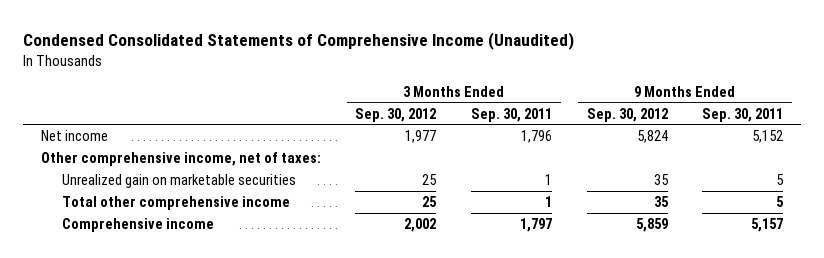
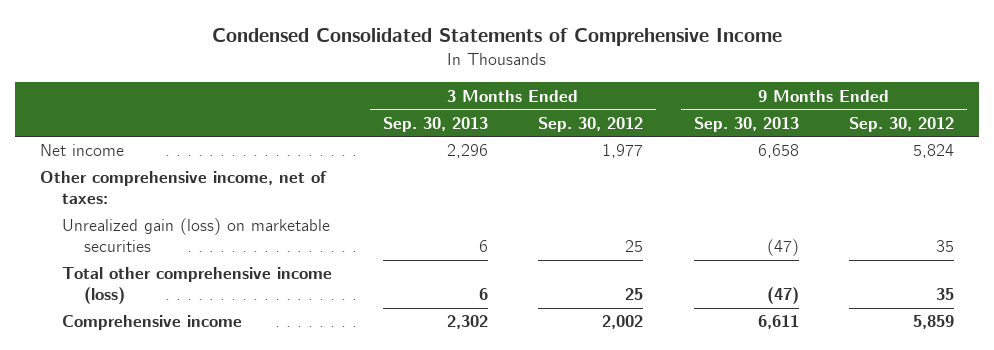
- Condensed Consolidated Statements of Comprehensive Income (Unaudited)
+ Condensed Consolidated Statements of Comprehensive Income
- | 3 Months Ended Sep. 30, 2012 | 3 Months Ended Sep. 30, 2011 | 9 Months Ended Sep. 30, 2012 | 9 Months Ended Sep. 30, 2011
+ | 3 Months Ended Sep. 30, 2013 | 3 Months Ended Sep. 30, 2012 | 9 Months Ended Sep. 30, 2013 | 9 Months Ended Sep. 30, 2012
- Unrealized gain on marketable securities | 25 | 1 | 35 | 5
- Total other comprehensive income | 25 | 1 | 35 | 5
+ Unrealized gain (loss) on marketable securities | 6 | 25 | (47) | 35
+ Total other comprehensive income (loss) | 6 | 25 | (47) | 35

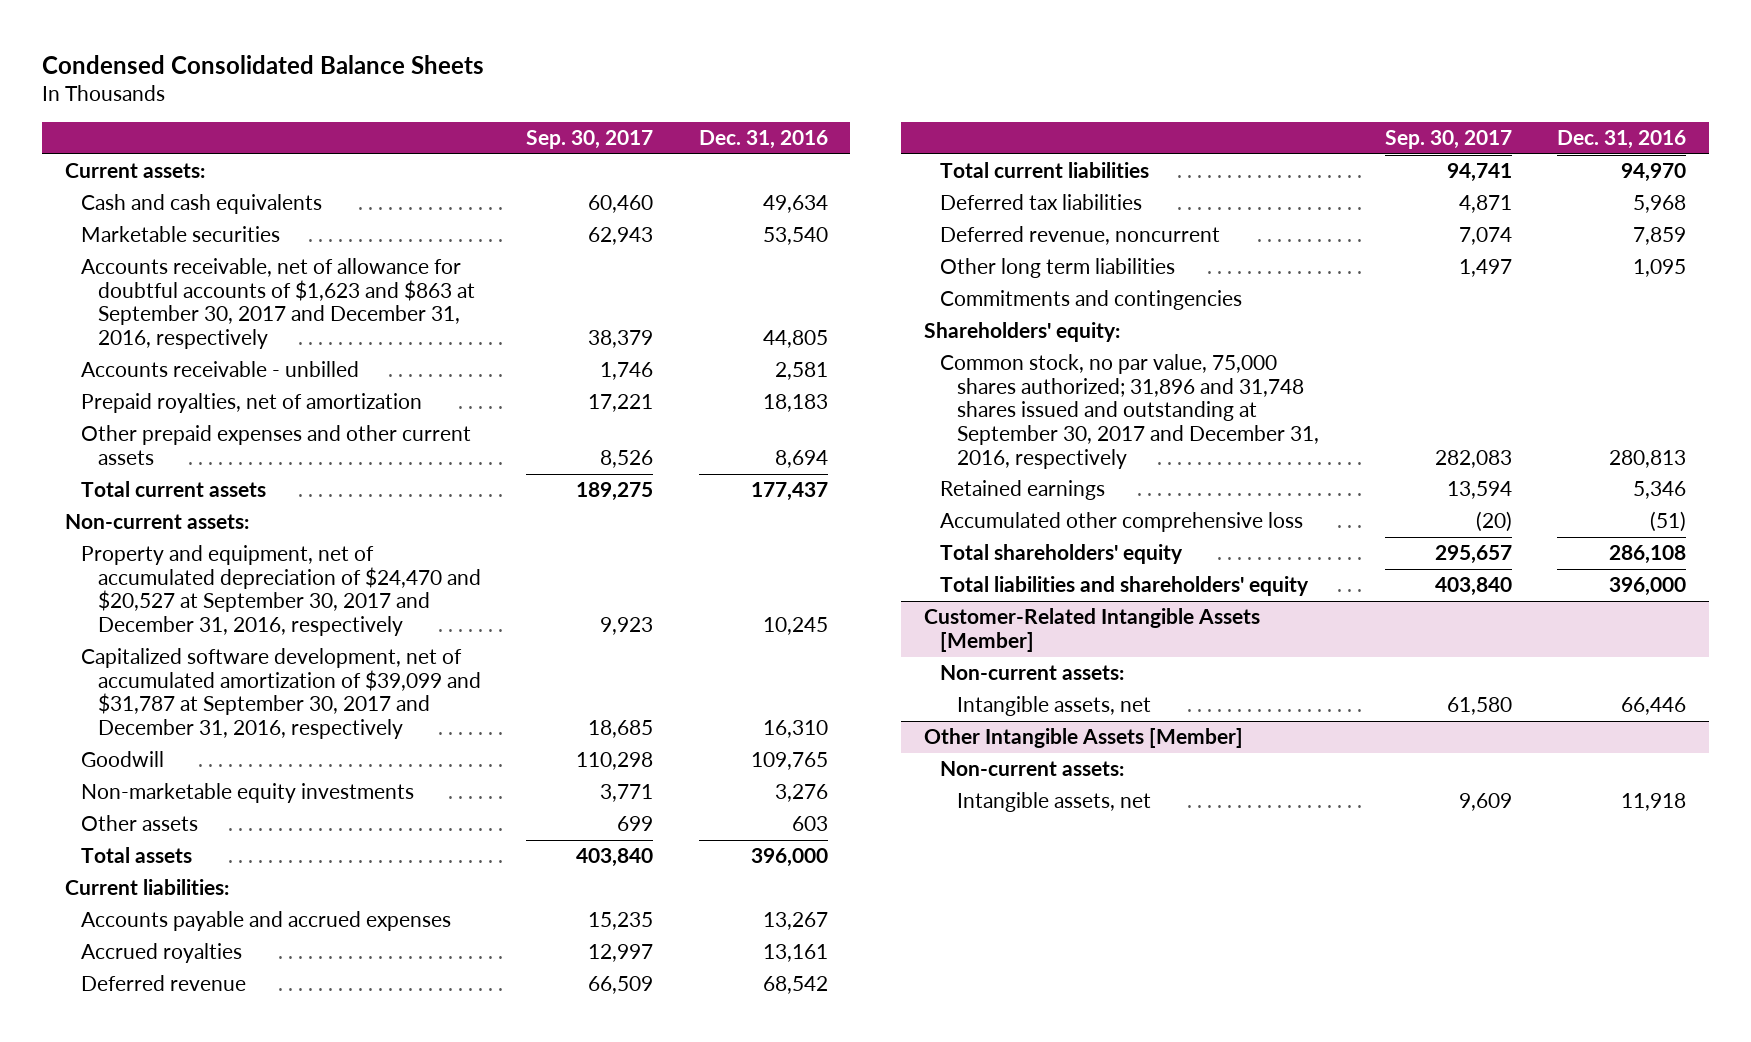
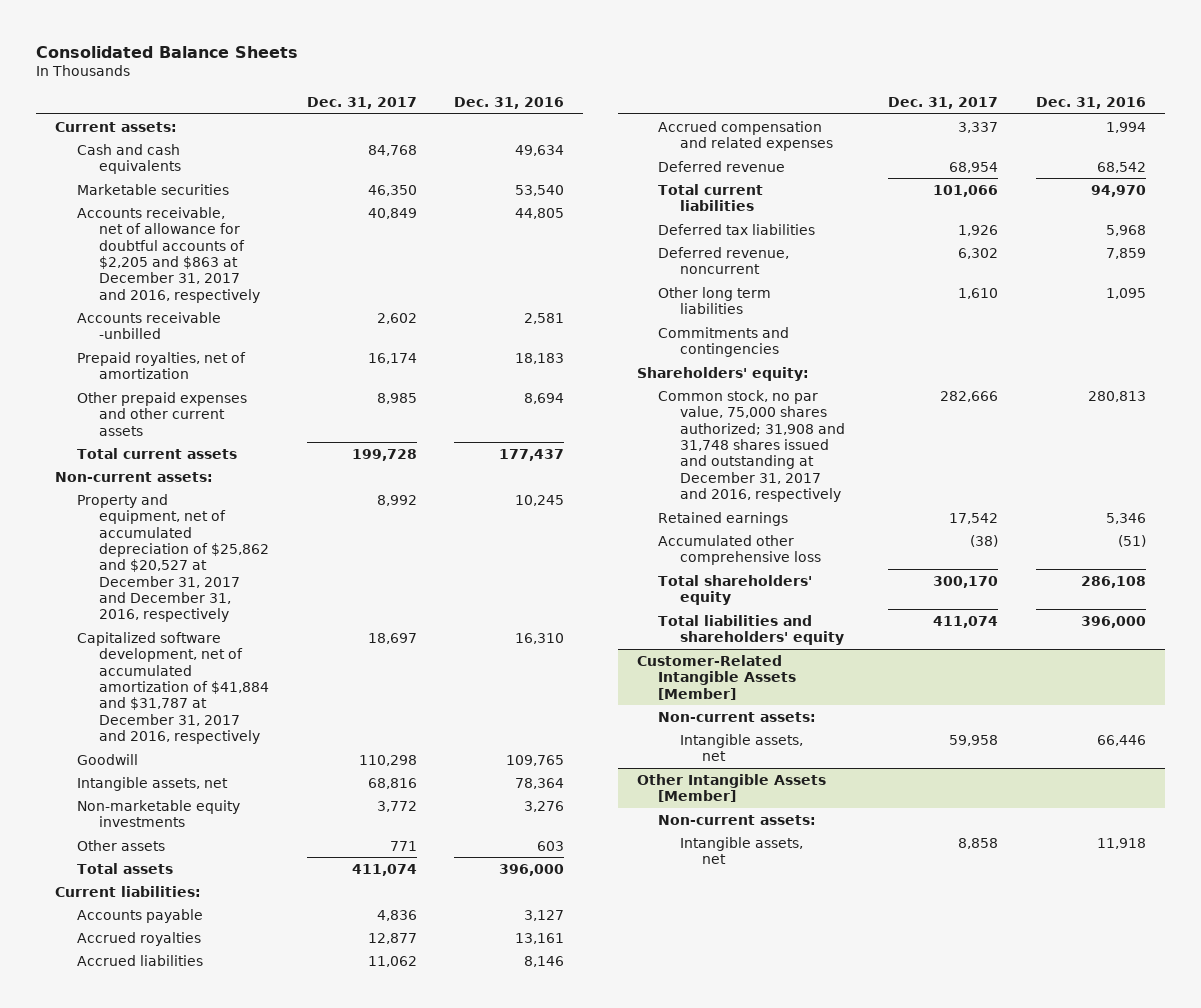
- Condensed Consolidated Balance Sheets
+ Consolidated Balance Sheets
- | Sep. 30, 2017 | Dec. 31, 2016
+ | Dec. 31, 2017 | Dec. 31, 2016
- Accounts receivable, net of allowance for doubtful accounts of $1,623 and $863 at September 30, 2017 and December 31, 2016, respectively | 38,379 | 44,805
- Accounts receivable - unbilled | 1,746 | 2,581
+ Accounts receivable, net of allowance for doubtful accounts of $2,205 and $863 at December 31, 2017 and 2016, respectively | 40,849 | 44,805
+ Accounts receivable -unbilled | 2,602 | 2,581
- Property and equipment, net of accumulated depreciation of $24,470 and $20,527 at September 30, 2017 and December 31, 2016, respectively | 9,923 | 10,245
- Capitalized software development, net of accumulated amortization of $39,099 and $31,787 at September 30, 2017 and December 31, 2016, respectively | 18,685 | 16,310
+ Property and equipment, net of accumulated depreciation of $25,862 and $20,527 at December 31, 2017 and December 31, 2016, respectively | 8,992 | 10,245
+ Capitalized software development, net of accumulated amortization of $41,884 and $31,787 at December 31, 2017 and 2016, respectively | 18,697 | 16,310
+ Intangible assets, net | 68,816 | 78,364
- Accounts payable and accrued expenses | 15,235 | 13,267
+ Accounts payable | 4,836 | 3,127
+ Accrued liabilities | 11,062 | 8,146
+ Accrued compensation and related expenses | 3,337 | 1,994
- Common stock, no par value, 75,000 shares authorized; 31,896 and 31,748 shares issued and outstanding at September 30, 2017 and December 31, 2016, respectively | 282,083 | 280,813
+ Common stock, no par value, 75,000 shares authorized; 31,908 and 31,748 shares issued and outstanding at December 31, 2017 and 2016, respectively | 282,666 | 280,813

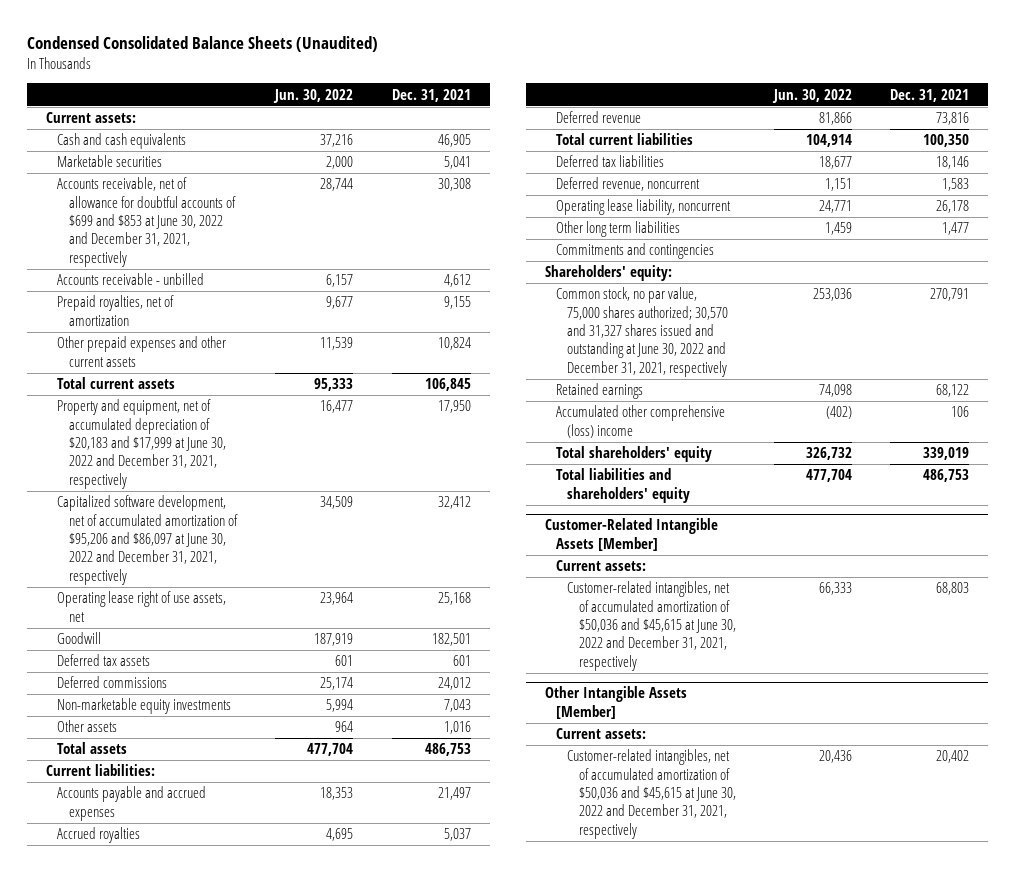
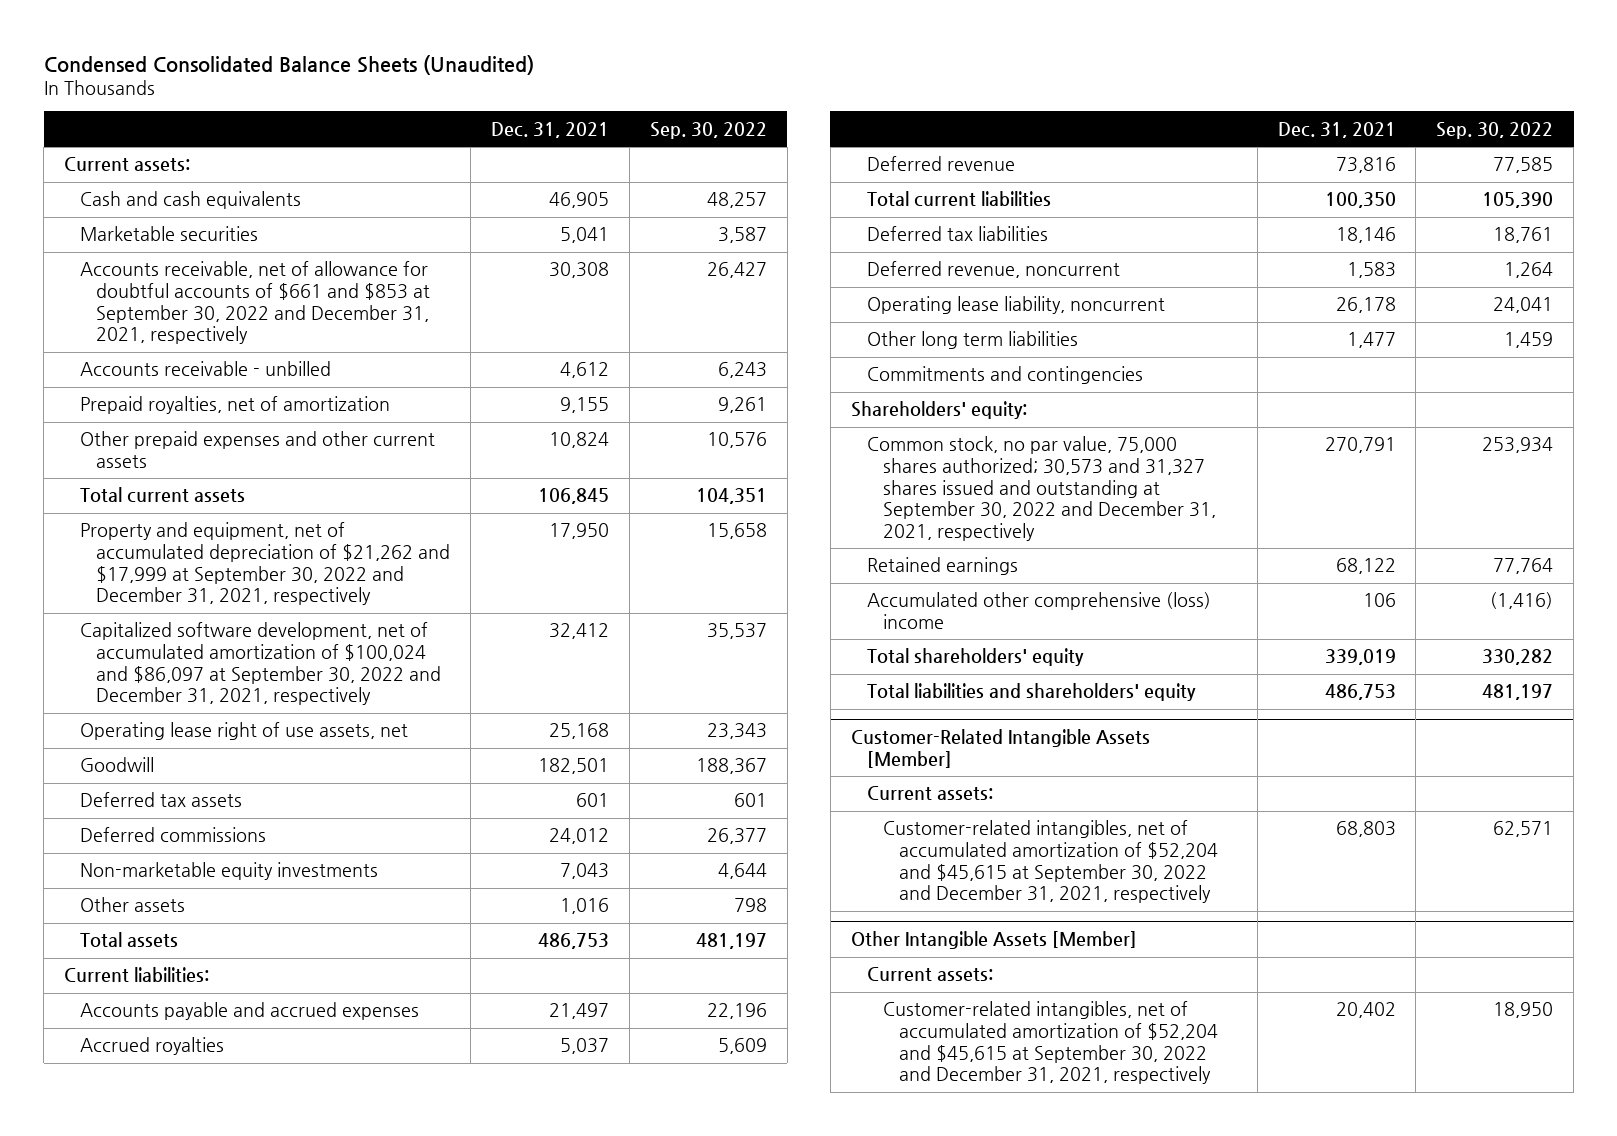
- | Jun. 30, 2022 | Dec. 31, 2021
+ | Dec. 31, 2021 | Sep. 30, 2022
- Accounts receivable, net of allowance for doubtful accounts of $699 and $853 at June 30, 2022 and December 31, 2021, respectively | 28,744 | 30,308
+ Accounts receivable, net of allowance for doubtful accounts of $661 and $853 at September 30, 2022 and December 31, 2021, respectively | 30,308 | 26,427
- Property and equipment, net of accumulated depreciation of $20,183 and $17,999 at June 30, 2022 and December 31, 2021, respectively | 16,477 | 17,950
- Capitalized software development, net of accumulated amortization of $95,206 and $86,097 at June 30, 2022 and December 31, 2021, respectively | 34,509 | 32,412
+ Property and equipment, net of accumulated depreciation of $21,262 and $17,999 at September 30, 2022 and December 31, 2021, respectively | 17,950 | 15,658
+ Capitalized software development, net of accumulated amortization of $100,024 and $86,097 at September 30, 2022 and December 31, 2021, respectively | 32,412 | 35,537
- Common stock, no par value, 75,000 shares authorized; 30,570 and 31,327 shares issued and outstanding at June 30, 2022 and December 31, 2021, respectively | 253,036 | 270,791
+ Common stock, no par value, 75,000 shares authorized; 30,573 and 31,327 shares issued and outstanding at September 30, 2022 and December 31, 2021, respectively | 270,791 | 253,934
@ Customer-Related Intangible Assets [Member]
- Customer-related intangibles, net of accumulated amortization of $50,036 and $45,615 at June 30, 2022 and December 31, 2021, respectively | 66,333 | 68,803
+ Customer-related intangibles, net of accumulated amortization of $52,204 and $45,615 at September 30, 2022 and December 31, 2021, respectively | 68,803 | 62,571
@ Other Intangible Assets [Member]
- Customer-related intangibles, net of accumulated amortization of $50,036 and $45,615 at June 30, 2022 and December 31, 2021, respectively | 20,436 | 20,402
+ Customer-related intangibles, net of accumulated amortization of $52,204 and $45,615 at September 30, 2022 and December 31, 2021, respectively | 20,402 | 18,950

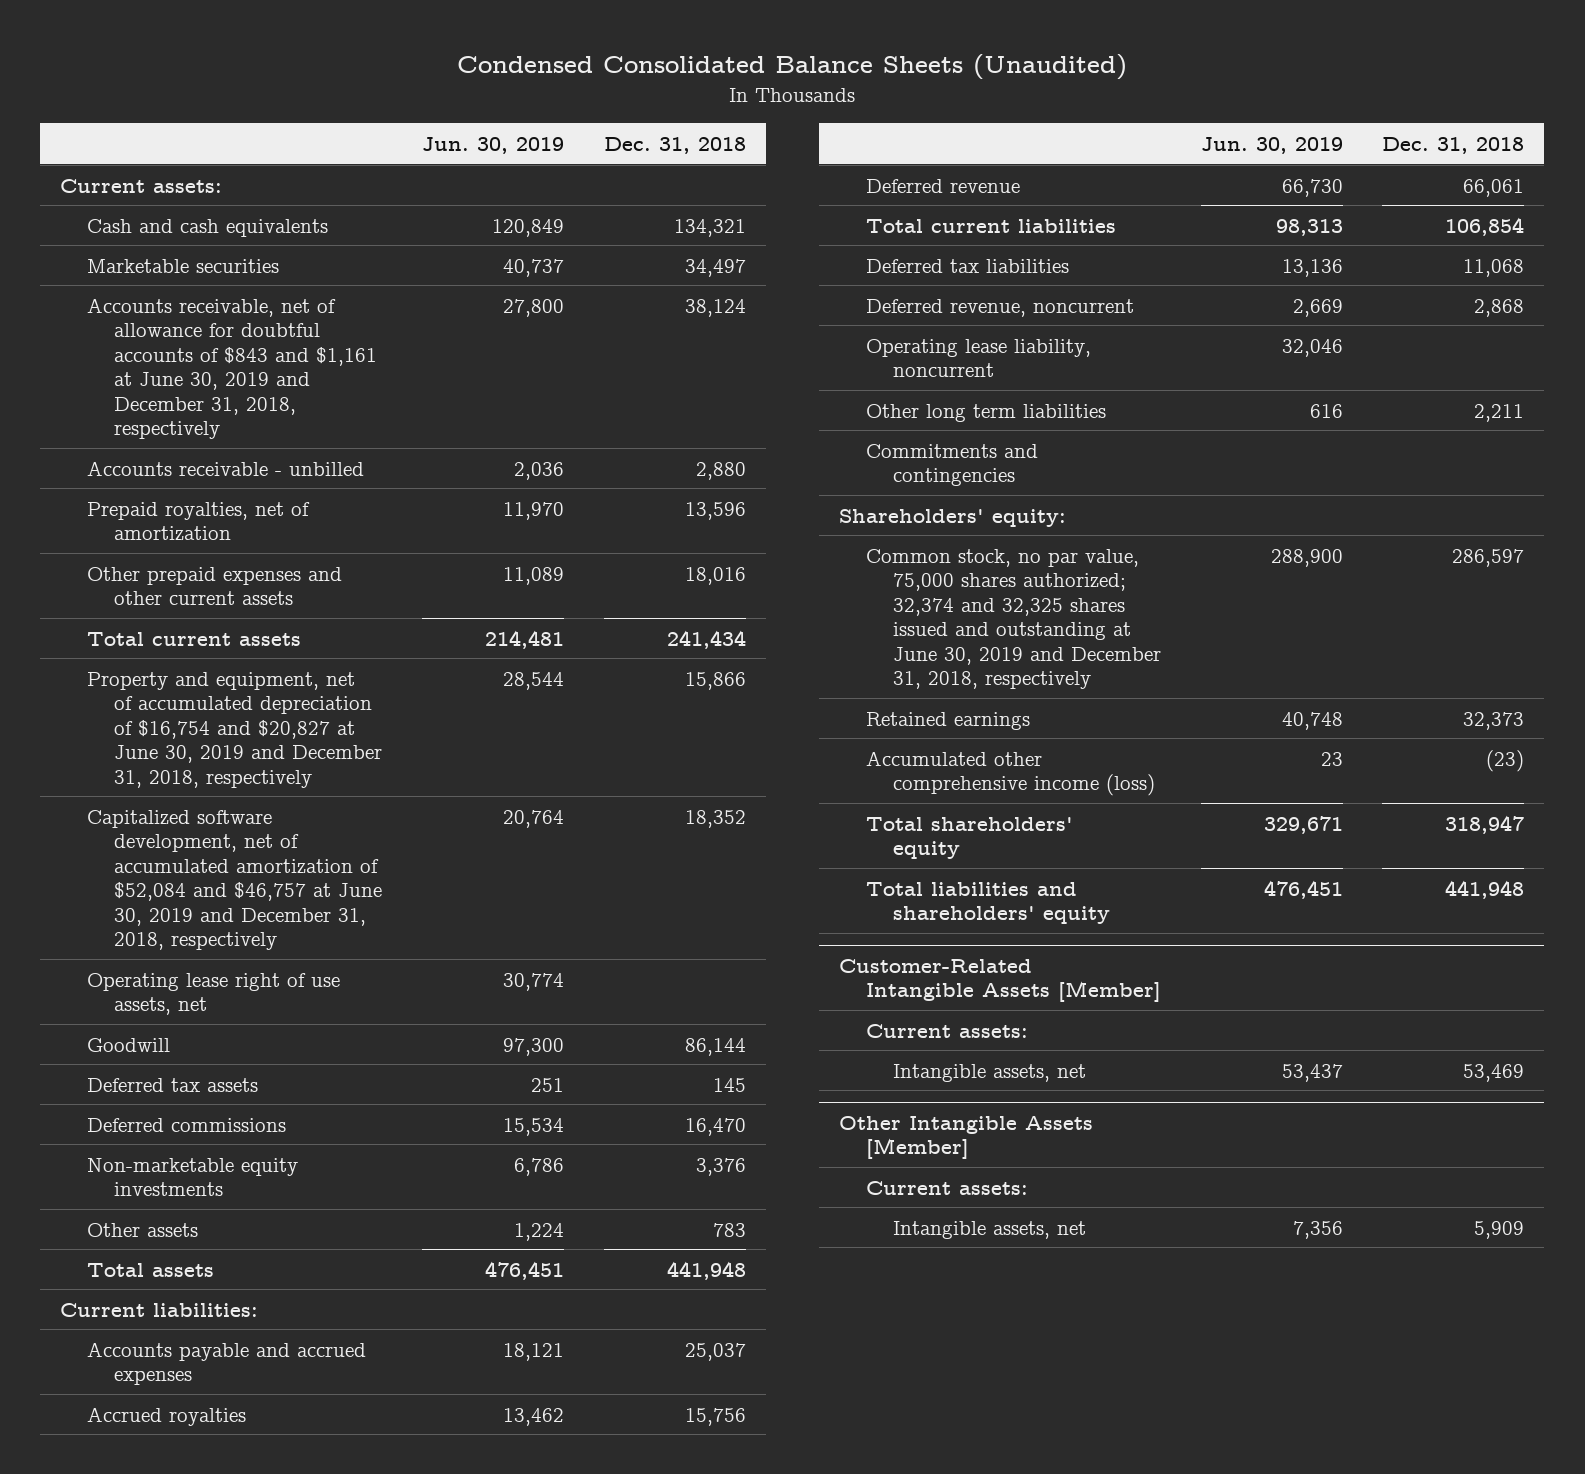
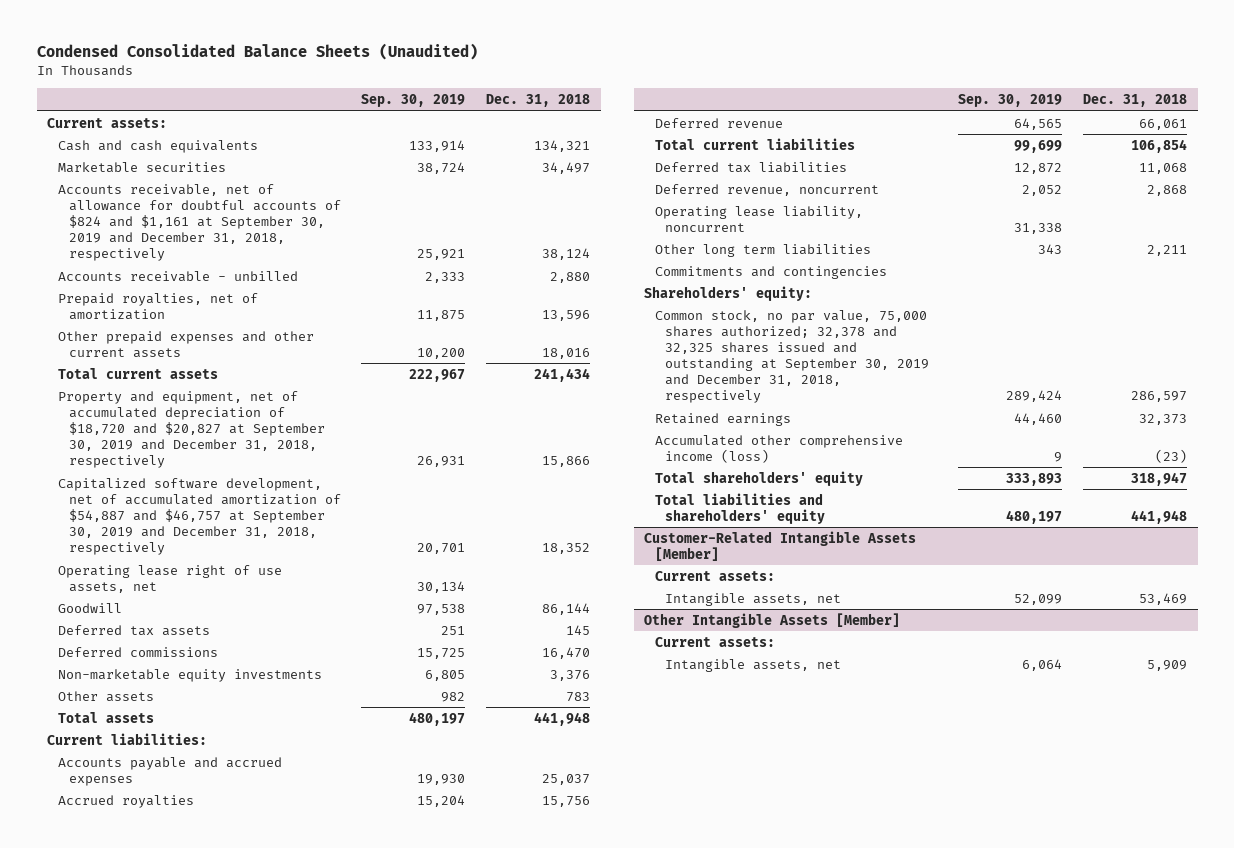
- | Jun. 30, 2019 | Dec. 31, 2018
+ | Sep. 30, 2019 | Dec. 31, 2018
- Accounts receivable, net of allowance for doubtful accounts of $843 and $1,161 at June 30, 2019 and December 31, 2018, respectively | 27,800 | 38,124
+ Accounts receivable, net of allowance for doubtful accounts of $824 and $1,161 at September 30, 2019 and December 31, 2018, respectively | 25,921 | 38,124
- Property and equipment, net of accumulated depreciation of $16,754 and $20,827 at June 30, 2019 and December 31, 2018, respectively | 28,544 | 15,866
- Capitalized software development, net of accumulated amortization of $52,084 and $46,757 at June 30, 2019 and December 31, 2018, respectively | 20,764 | 18,352
+ Property and equipment, net of accumulated depreciation of $18,720 and $20,827 at September 30, 2019 and December 31, 2018, respectively | 26,931 | 15,866
+ Capitalized software development, net of accumulated amortization of $54,887 and $46,757 at September 30, 2019 and December 31, 2018, respectively | 20,701 | 18,352
- Common stock, no par value, 75,000 shares authorized; 32,374 and 32,325 shares issued and outstanding at June 30, 2019 and December 31, 2018, respectively | 288,900 | 286,597
+ Common stock, no par value, 75,000 shares authorized; 32,378 and 32,325 shares issued and outstanding at September 30, 2019 and December 31, 2018, respectively | 289,424 | 286,597

